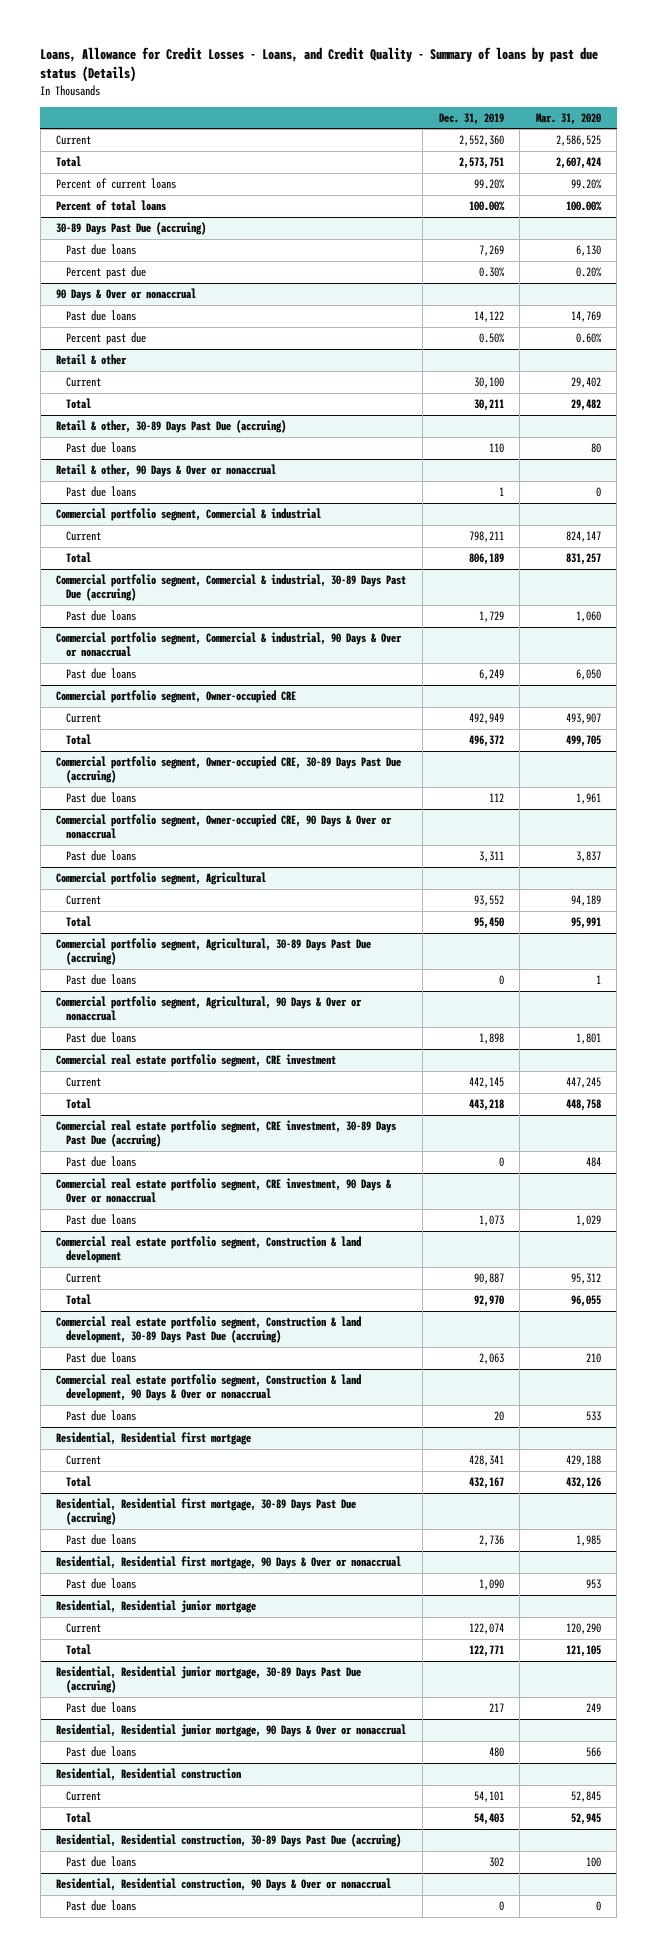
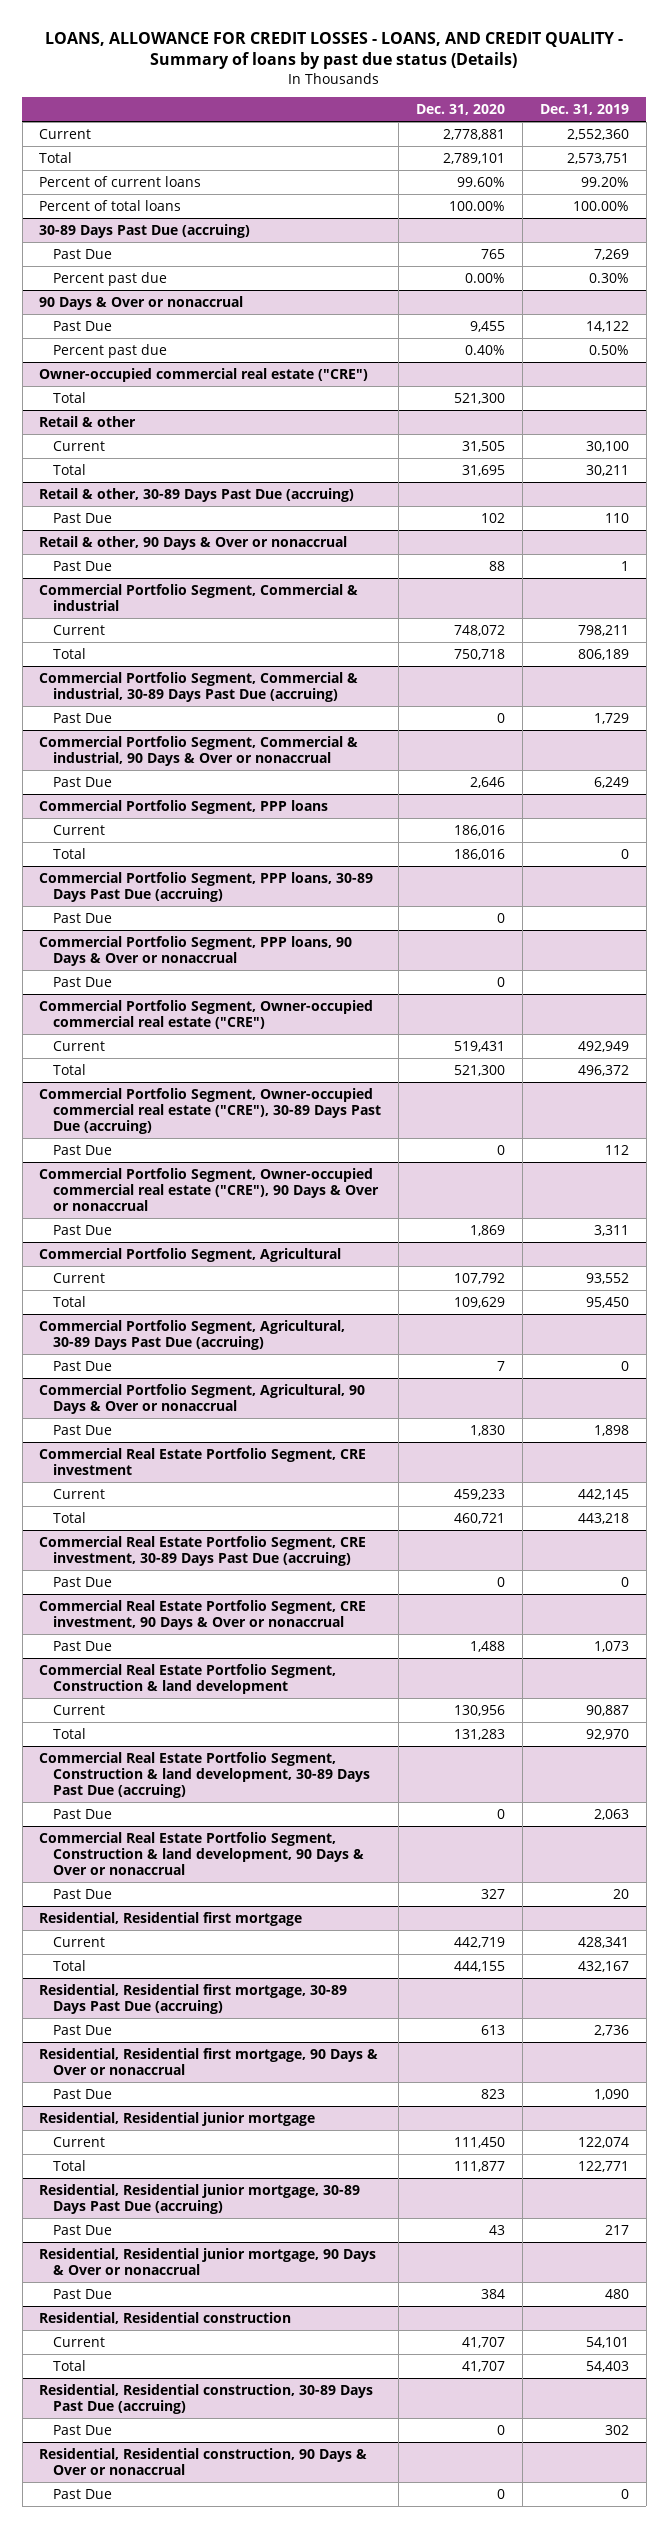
- Loans, Allowance for Credit Losses - Loans, and Credit Quality - Summary of loans by past due status (Details)
+ LOANS, ALLOWANCE FOR CREDIT LOSSES - LOANS, AND CREDIT QUALITY - Summary of loans by past due status (Details)
- | Dec. 31, 2019 | Mar. 31, 2020
+ | Dec. 31, 2020 | Dec. 31, 2019
@ 30-89 Days Past Due (accruing)
- Past due loans | 7,269 | 6,130
+ Past Due | 765 | 7,269
@ 90 Days & Over or nonaccrual
- Past due loans | 14,122 | 14,769
+ Past Due | 9,455 | 14,122
+ Owner-occupied commercial real estate ("CRE")
+ Total | 521,300 |
@ Retail & other, 30-89 Days Past Due (accruing)
- Past due loans | 110 | 80
+ Past Due | 102 | 110
@ Retail & other, 90 Days & Over or nonaccrual
- Past due loans | 1 | 0
- Commercial portfolio segment, Commercial & industrial
@ Retail & other, 90 Days & Over or nonaccrual
+ Past Due | 88 | 1
+ Commercial Portfolio Segment, Commercial & industrial
- Commercial portfolio segment, Commercial & industrial, 30-89 Days Past Due (accruing)
- Past due loans | 1,729 | 1,060
- Commercial portfolio segment, Commercial & industrial, 90 Days & Over or nonaccrual
- Past due loans | 6,249 | 6,050
- Commercial portfolio segment, Owner-occupied CRE
+ Commercial Portfolio Segment, Commercial & industrial, 30-89 Days Past Due (accruing)
+ Past Due | 0 | 1,729
+ Commercial Portfolio Segment, Commercial & industrial, 90 Days & Over or nonaccrual
+ Past Due | 2,646 | 6,249
+ Commercial Portfolio Segment, PPP loans
+ Current | 186,016 |
+ Total | 186,016 | 0
+ Commercial Portfolio Segment, PPP loans, 30-89 Days Past Due (accruing)
+ Past Due | 0 |
+ Commercial Portfolio Segment, PPP loans, 90 Days & Over or nonaccrual
+ Past Due | 0 |
+ Commercial Portfolio Segment, Owner-occupied commercial real estate ("CRE")
- Commercial portfolio segment, Owner-occupied CRE, 30-89 Days Past Due (accruing)
- Past due loans | 112 | 1,961
- Commercial portfolio segment, Owner-occupied CRE, 90 Days & Over or nonaccrual
- Past due loans | 3,311 | 3,837
- Commercial portfolio segment, Agricultural
+ Commercial Portfolio Segment, Owner-occupied commercial real estate ("CRE"), 30-89 Days Past Due (accruing)
+ Past Due | 0 | 112
+ Commercial Portfolio Segment, Owner-occupied commercial real estate ("CRE"), 90 Days & Over or nonaccrual
+ Past Due | 1,869 | 3,311
+ Commercial Portfolio Segment, Agricultural
- Commercial portfolio segment, Agricultural, 30-89 Days Past Due (accruing)
- Past due loans | 0 | 1
- Commercial portfolio segment, Agricultural, 90 Days & Over or nonaccrual
- Past due loans | 1,898 | 1,801
- Commercial real estate portfolio segment, CRE investment
+ Commercial Portfolio Segment, Agricultural, 30-89 Days Past Due (accruing)
+ Past Due | 7 | 0
+ Commercial Portfolio Segment, Agricultural, 90 Days & Over or nonaccrual
+ Past Due | 1,830 | 1,898
+ Commercial Real Estate Portfolio Segment, CRE investment
- Commercial real estate portfolio segment, CRE investment, 30-89 Days Past Due (accruing)
- Past due loans | 0 | 484
- Commercial real estate portfolio segment, CRE investment, 90 Days & Over or nonaccrual
- Past due loans | 1,073 | 1,029
- Commercial real estate portfolio segment, Construction & land development
+ Commercial Real Estate Portfolio Segment, CRE investment, 30-89 Days Past Due (accruing)
+ Past Due | 0 | 0
+ Commercial Real Estate Portfolio Segment, CRE investment, 90 Days & Over or nonaccrual
+ Past Due | 1,488 | 1,073
+ Commercial Real Estate Portfolio Segment, Construction & land development
- Commercial real estate portfolio segment, Construction & land development, 30-89 Days Past Due (accruing)
- Past due loans | 2,063 | 210
- Commercial real estate portfolio segment, Construction & land development, 90 Days & Over or nonaccrual
- Past due loans | 20 | 533
+ Commercial Real Estate Portfolio Segment, Construction & land development, 30-89 Days Past Due (accruing)
+ Past Due | 0 | 2,063
+ Commercial Real Estate Portfolio Segment, Construction & land development, 90 Days & Over or nonaccrual
+ Past Due | 327 | 20
@ Residential, Residential first mortgage, 30-89 Days Past Due (accruing)
- Past due loans | 2,736 | 1,985
+ Past Due | 613 | 2,736
@ Residential, Residential first mortgage, 90 Days & Over or nonaccrual
- Past due loans | 1,090 | 953
+ Past Due | 823 | 1,090
@ Residential, Residential junior mortgage, 30-89 Days Past Due (accruing)
- Past due loans | 217 | 249
+ Past Due | 43 | 217
@ Residential, Residential junior mortgage, 90 Days & Over or nonaccrual
- Past due loans | 480 | 566
+ Past Due | 384 | 480
@ Residential, Residential construction, 30-89 Days Past Due (accruing)
- Past due loans | 302 | 100
+ Past Due | 0 | 302
@ Residential, Residential construction, 90 Days & Over or nonaccrual
- Past due loans | 0 | 0
+ Past Due | 0 | 0

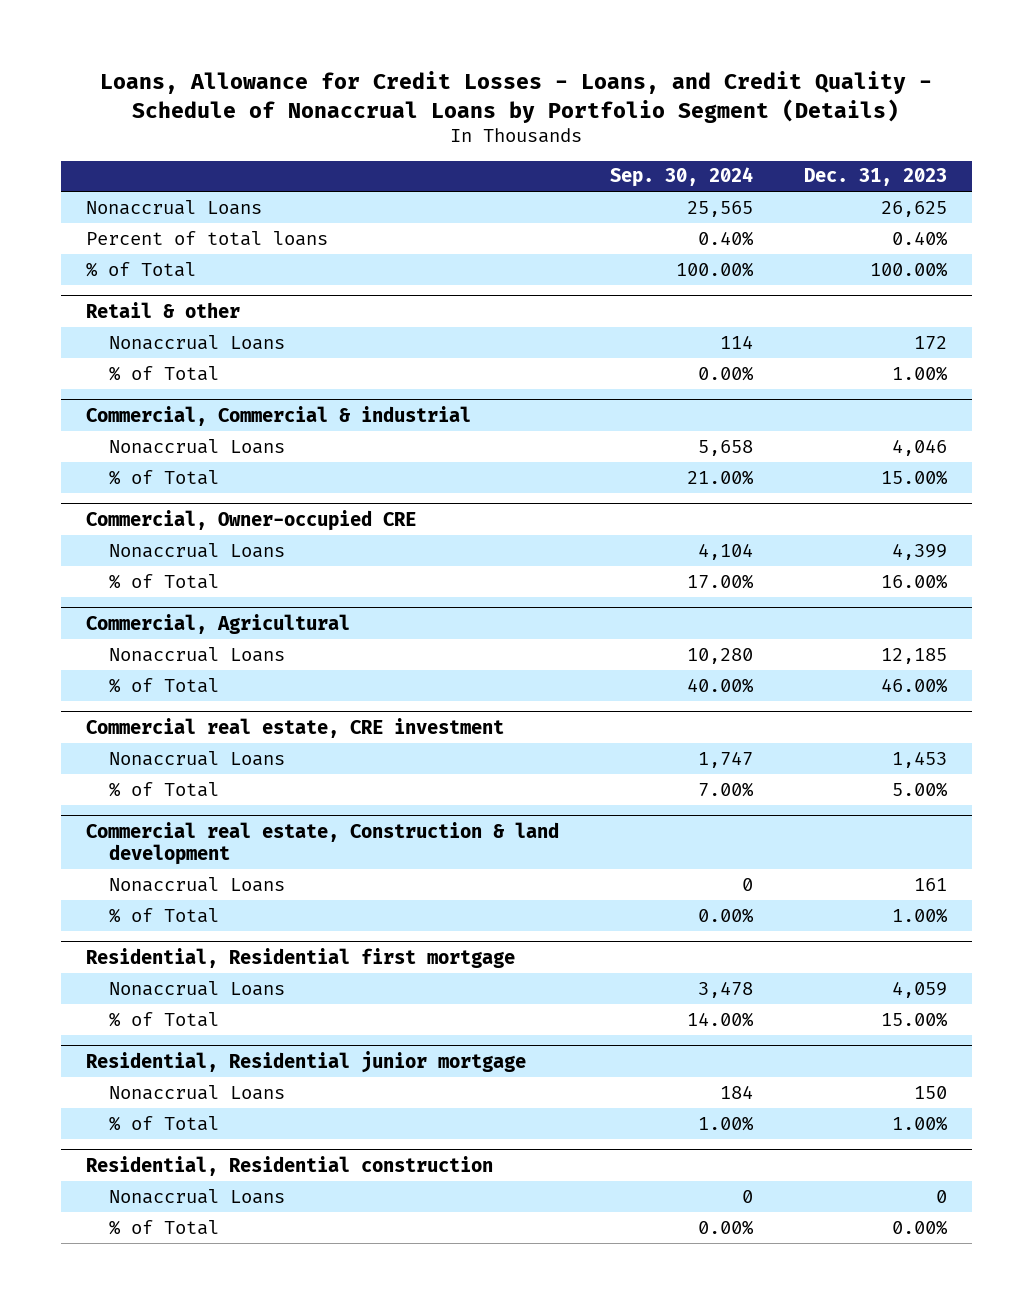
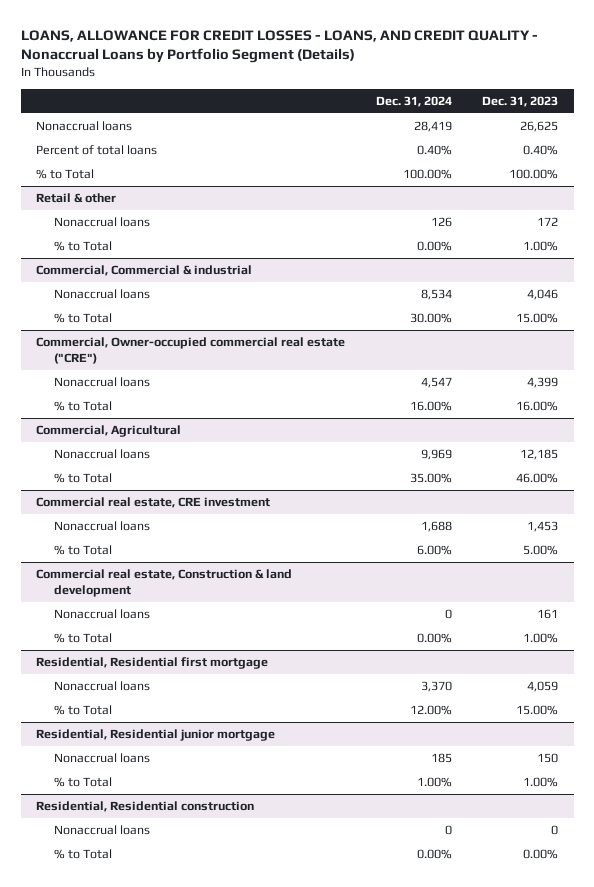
- Loans, Allowance for Credit Losses - Loans, and Credit Quality - Schedule of Nonaccrual Loans by Portfolio Segment (Details)
+ LOANS, ALLOWANCE FOR CREDIT LOSSES - LOANS, AND CREDIT QUALITY - Nonaccrual Loans by Portfolio Segment (Details)
- | Sep. 30, 2024 | Dec. 31, 2023
+ | Dec. 31, 2024 | Dec. 31, 2023
- Nonaccrual Loans | 25,565 | 26,625
+ Nonaccrual loans | 28,419 | 26,625
- % of Total | 100.00% | 100.00%
+ % to Total | 100.00% | 100.00%
@ Retail & other
- Nonaccrual Loans | 114 | 172
- % of Total | 0.00% | 1.00%
+ Nonaccrual loans | 126 | 172
+ % to Total | 0.00% | 1.00%
@ Commercial, Commercial & industrial
- Nonaccrual Loans | 5,658 | 4,046
- % of Total | 21.00% | 15.00%
- Commercial, Owner-occupied CRE
- Nonaccrual Loans | 4,104 | 4,399
- % of Total | 17.00% | 16.00%
@ Commercial, Commercial & industrial
+ Nonaccrual loans | 8,534 | 4,046
+ % to Total | 30.00% | 15.00%
+ Commercial, Owner-occupied commercial real estate ("CRE")
+ Nonaccrual loans | 4,547 | 4,399
+ % to Total | 16.00% | 16.00%
@ Commercial, Agricultural
- Nonaccrual Loans | 10,280 | 12,185
- % of Total | 40.00% | 46.00%
+ Nonaccrual loans | 9,969 | 12,185
+ % to Total | 35.00% | 46.00%
@ Commercial real estate, CRE investment
- Nonaccrual Loans | 1,747 | 1,453
- % of Total | 7.00% | 5.00%
+ Nonaccrual loans | 1,688 | 1,453
+ % to Total | 6.00% | 5.00%
@ Commercial real estate, Construction & land development
- Nonaccrual Loans | 0 | 161
- % of Total | 0.00% | 1.00%
+ Nonaccrual loans | 0 | 161
+ % to Total | 0.00% | 1.00%
@ Residential, Residential first mortgage
- Nonaccrual Loans | 3,478 | 4,059
- % of Total | 14.00% | 15.00%
+ Nonaccrual loans | 3,370 | 4,059
+ % to Total | 12.00% | 15.00%
@ Residential, Residential junior mortgage
- Nonaccrual Loans | 184 | 150
- % of Total | 1.00% | 1.00%
+ Nonaccrual loans | 185 | 150
+ % to Total | 1.00% | 1.00%
@ Residential, Residential construction
- Nonaccrual Loans | 0 | 0
- % of Total | 0.00% | 0.00%
+ Nonaccrual loans | 0 | 0
+ % to Total | 0.00% | 0.00%

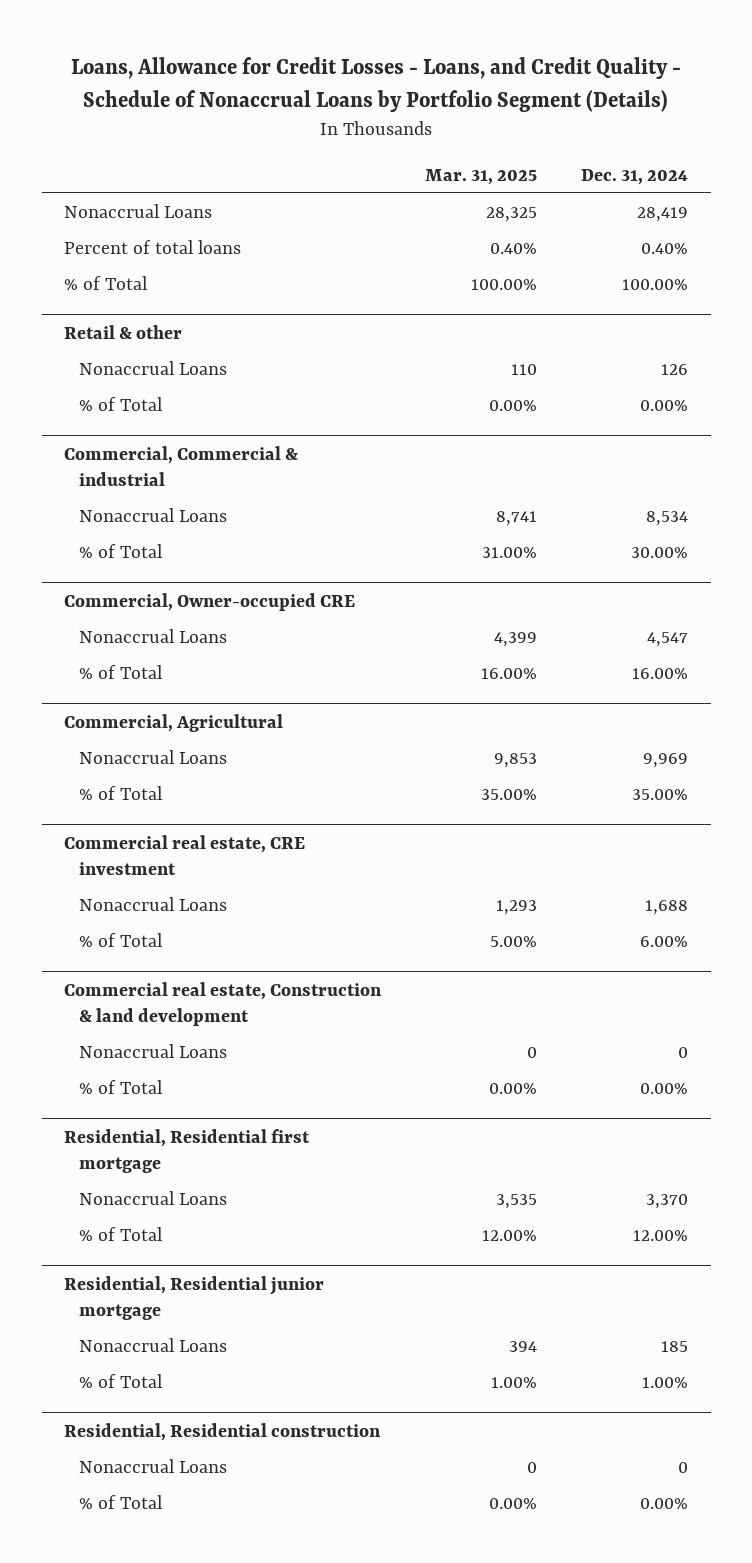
- LOANS, ALLOWANCE FOR CREDIT LOSSES - LOANS, AND CREDIT QUALITY - Nonaccrual Loans by Portfolio Segment (Details)
+ Loans, Allowance for Credit Losses - Loans, and Credit Quality - Schedule of Nonaccrual Loans by Portfolio Segment (Details)
- | Dec. 31, 2024 | Dec. 31, 2023
+ | Mar. 31, 2025 | Dec. 31, 2024
- Nonaccrual loans | 28,419 | 26,625
+ Nonaccrual Loans | 28,325 | 28,419
- % to Total | 100.00% | 100.00%
+ % of Total | 100.00% | 100.00%
@ Retail & other
- Nonaccrual loans | 126 | 172
- % to Total | 0.00% | 1.00%
+ Nonaccrual Loans | 110 | 126
+ % of Total | 0.00% | 0.00%
@ Commercial, Commercial & industrial
- Nonaccrual loans | 8,534 | 4,046
- % to Total | 30.00% | 15.00%
- Commercial, Owner-occupied commercial real estate ("CRE")
- Nonaccrual loans | 4,547 | 4,399
- % to Total | 16.00% | 16.00%
@ Commercial, Commercial & industrial
+ Nonaccrual Loans | 8,741 | 8,534
+ % of Total | 31.00% | 30.00%
+ Commercial, Owner-occupied CRE
+ Nonaccrual Loans | 4,399 | 4,547
+ % of Total | 16.00% | 16.00%
@ Commercial, Agricultural
- Nonaccrual loans | 9,969 | 12,185
- % to Total | 35.00% | 46.00%
+ Nonaccrual Loans | 9,853 | 9,969
+ % of Total | 35.00% | 35.00%
@ Commercial real estate, CRE investment
- Nonaccrual loans | 1,688 | 1,453
- % to Total | 6.00% | 5.00%
+ Nonaccrual Loans | 1,293 | 1,688
+ % of Total | 5.00% | 6.00%
@ Commercial real estate, Construction & land development
- Nonaccrual loans | 0 | 161
- % to Total | 0.00% | 1.00%
+ Nonaccrual Loans | 0 | 0
+ % of Total | 0.00% | 0.00%
@ Residential, Residential first mortgage
- Nonaccrual loans | 3,370 | 4,059
- % to Total | 12.00% | 15.00%
+ Nonaccrual Loans | 3,535 | 3,370
+ % of Total | 12.00% | 12.00%
@ Residential, Residential junior mortgage
- Nonaccrual loans | 185 | 150
- % to Total | 1.00% | 1.00%
+ Nonaccrual Loans | 394 | 185
+ % of Total | 1.00% | 1.00%
@ Residential, Residential construction
- Nonaccrual loans | 0 | 0
- % to Total | 0.00% | 0.00%
+ Nonaccrual Loans | 0 | 0
+ % of Total | 0.00% | 0.00%

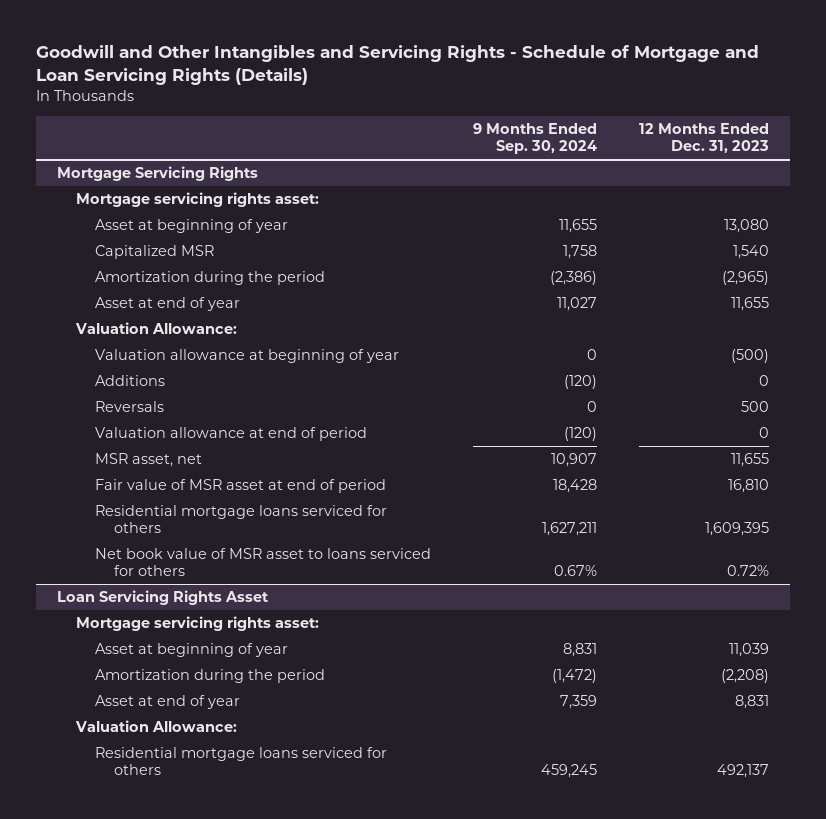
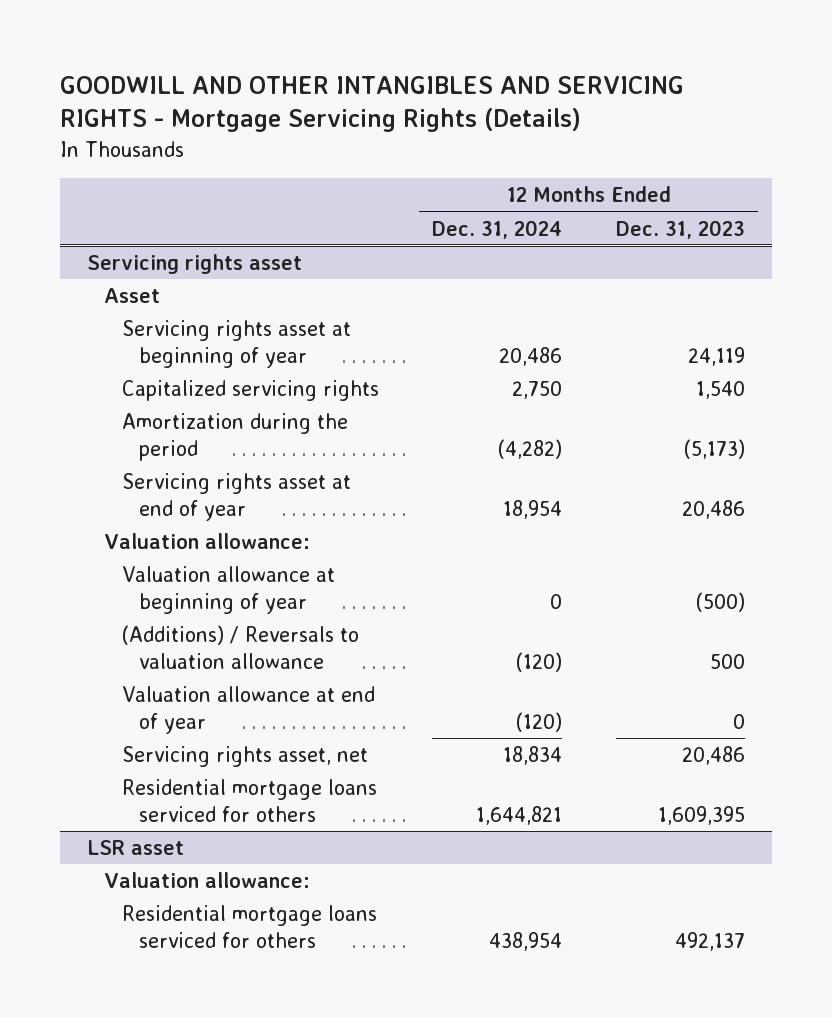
- Goodwill and Other Intangibles and Servicing Rights - Schedule of Mortgage and Loan Servicing Rights (Details)
+ GOODWILL AND OTHER INTANGIBLES AND SERVICING RIGHTS - Mortgage Servicing Rights (Details)
- | 9 Months Ended Sep. 30, 2024 | 12 Months Ended Dec. 31, 2023
+ | 12 Months Ended Dec. 31, 2024 | 12 Months Ended Dec. 31, 2023
- Mortgage Servicing Rights
- Mortgage servicing rights asset:
- Asset at beginning of year | 11,655 | 13,080
- Capitalized MSR | 1,758 | 1,540
- Amortization during the period | (2,386) | (2,965)
- Asset at end of year | 11,027 | 11,655
- Valuation Allowance:
+ Servicing rights asset
+ Asset
+ Servicing rights asset at beginning of year | 20,486 | 24,119
+ Capitalized servicing rights | 2,750 | 1,540
+ Amortization during the period | (4,282) | (5,173)
+ Servicing rights asset at end of year | 18,954 | 20,486
+ Valuation allowance:
- Additions | (120) | 0
- Reversals | 0 | 500
- Valuation allowance at end of period | (120) | 0
- MSR asset, net | 10,907 | 11,655
- Fair value of MSR asset at end of period | 18,428 | 16,810
+ (Additions) / Reversals to valuation allowance | (120) | 500
+ Valuation allowance at end of year | (120) | 0
+ Servicing rights asset, net | 18,834 | 20,486
- Net book value of MSR asset to loans serviced for others | 0.67% | 0.72%
- Loan Servicing Rights Asset
- Mortgage servicing rights asset:
- Asset at beginning of year | 8,831 | 11,039
- Amortization during the period | (1,472) | (2,208)
- Asset at end of year | 7,359 | 8,831
- Valuation Allowance:
+ LSR asset
+ Valuation allowance:

